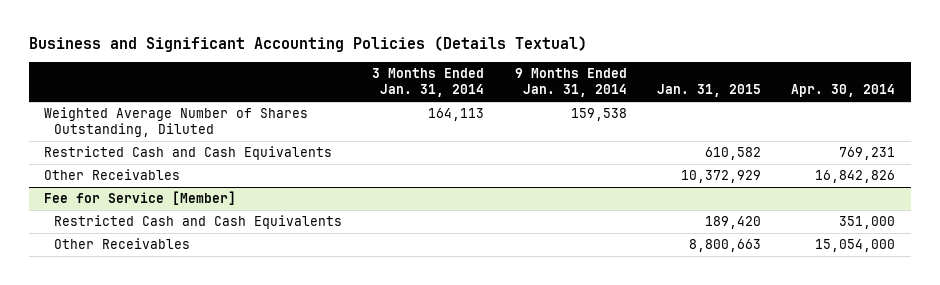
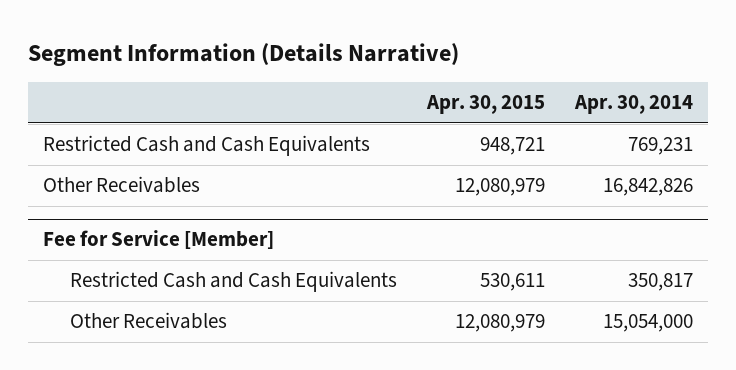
- Business and Significant Accounting Policies (Details Textual)
+ Segment Information (Details Narrative)
- | 3 Months Ended Jan. 31, 2014 | 9 Months Ended Jan. 31, 2014 | Jan. 31, 2015 | Apr. 30, 2014
+ | Apr. 30, 2015 | Apr. 30, 2014
- Weighted Average Number of Shares Outstanding, Diluted | 164,113 | 159,538 | |
@ Fee for Service [Member]
- Restricted Cash and Cash Equivalents | | | 189,420 | 351,000
+ Restricted Cash and Cash Equivalents | 530,611 | 350,817

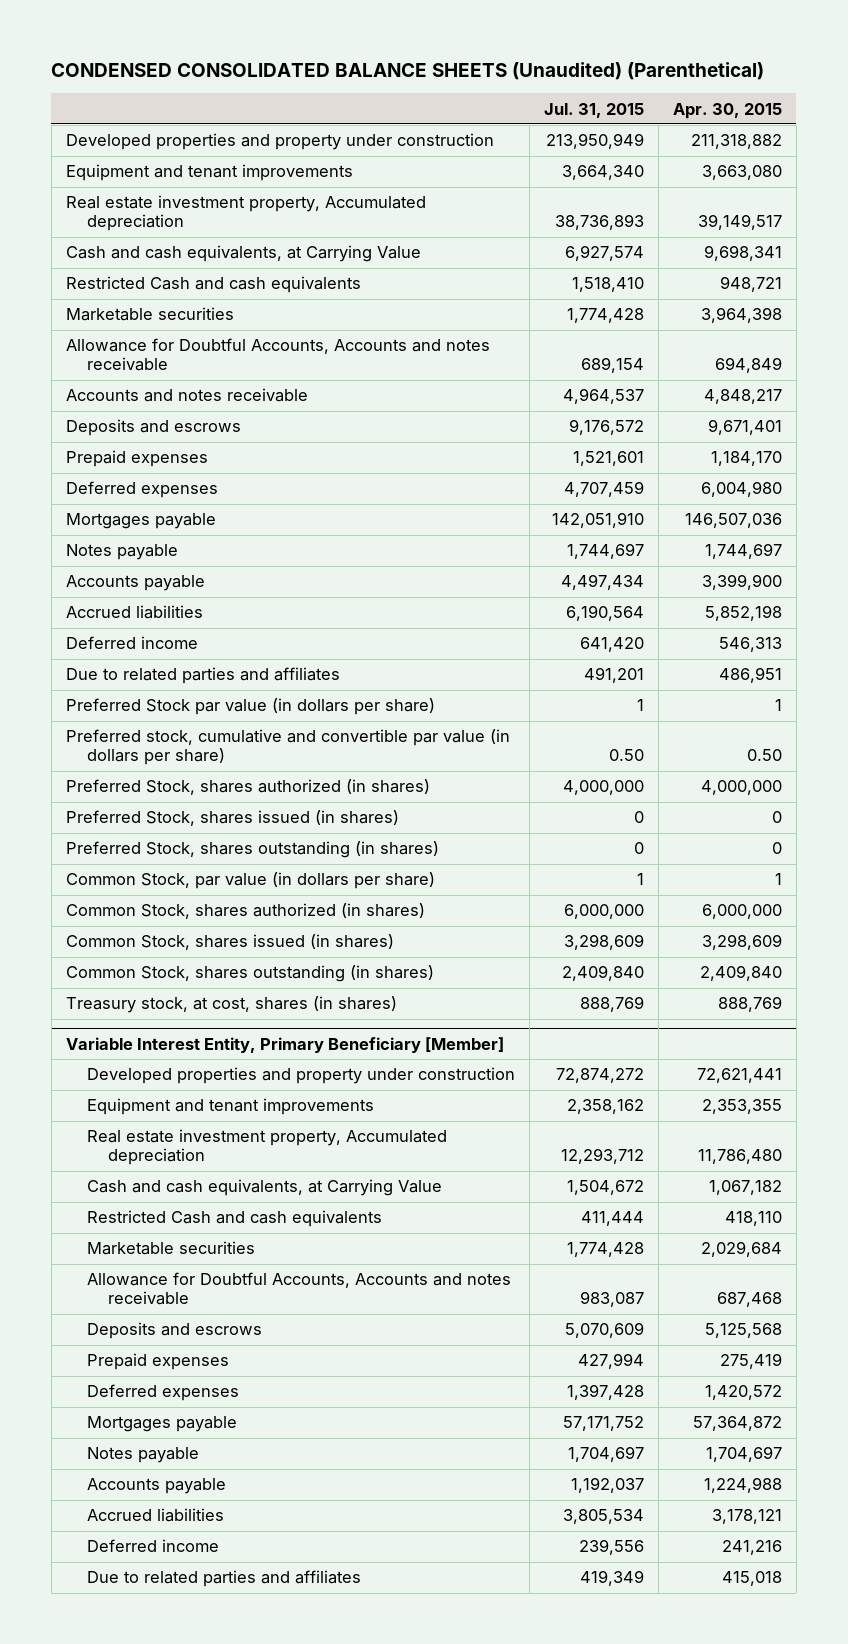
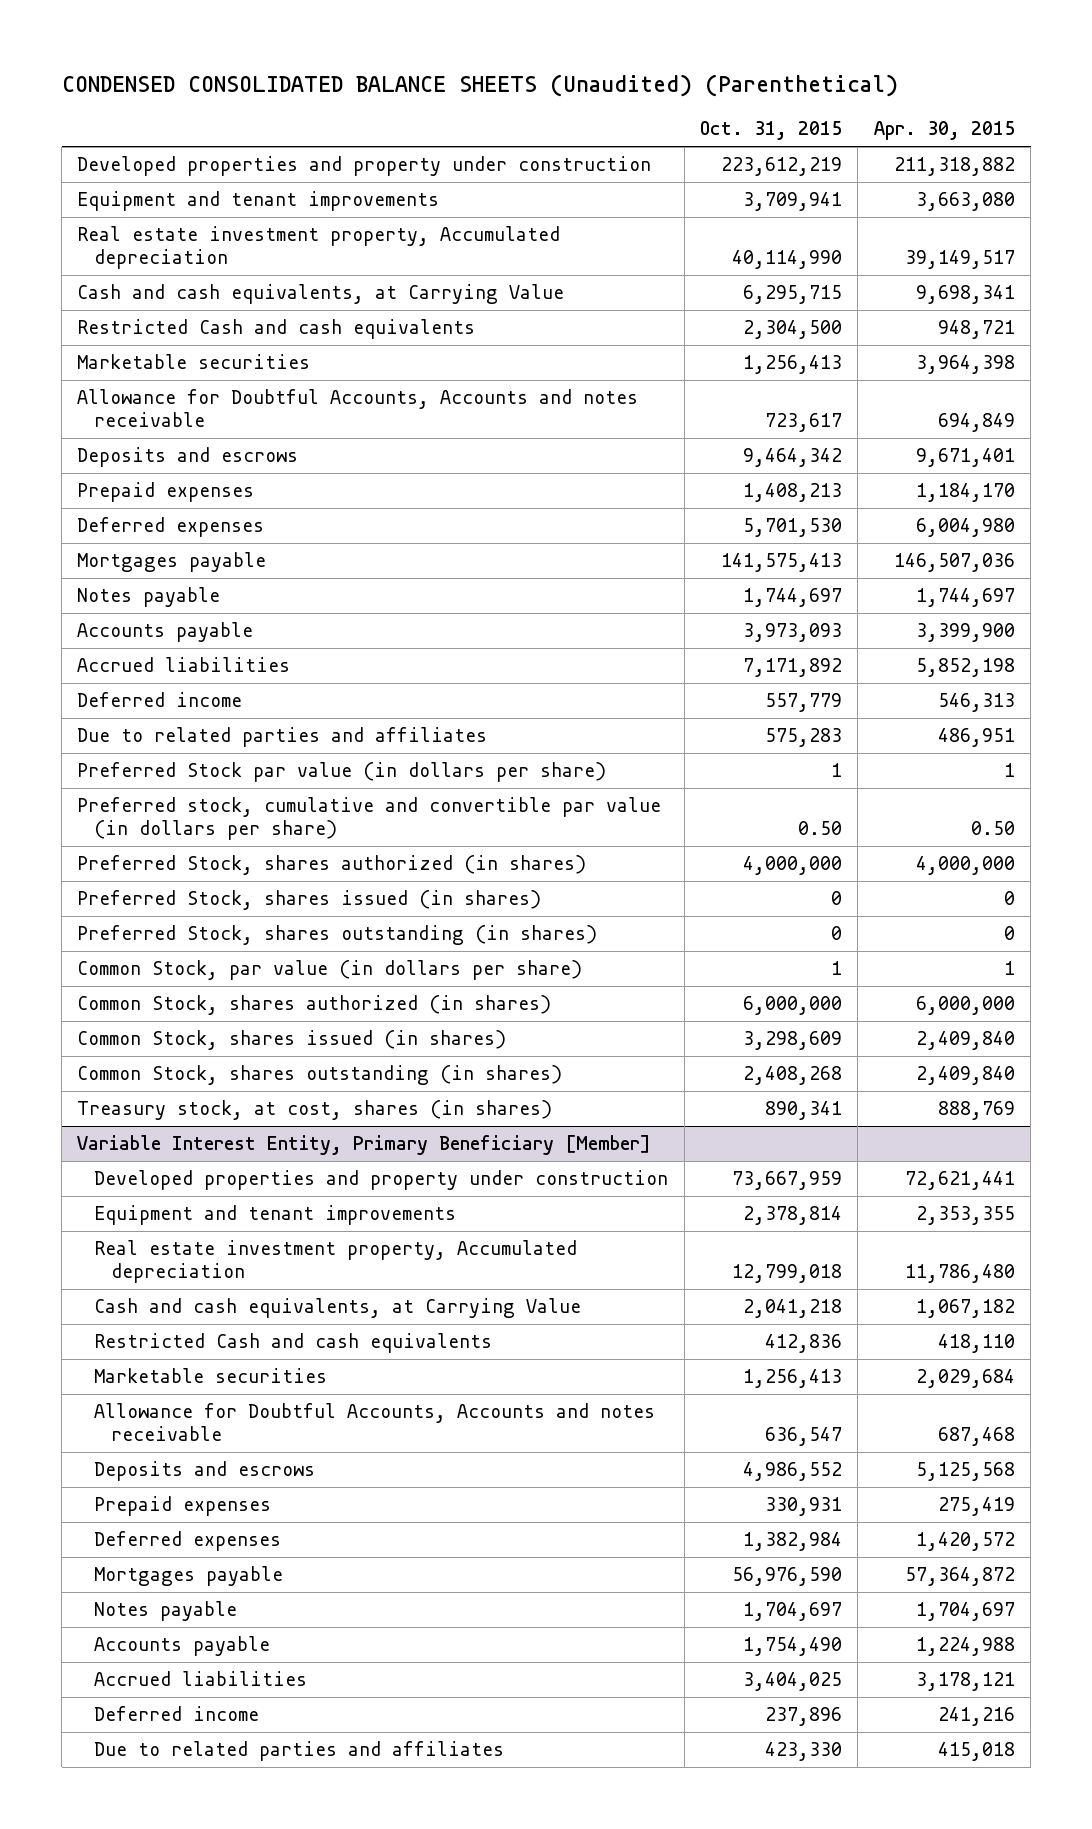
- | Jul. 31, 2015 | Apr. 30, 2015
+ | Oct. 31, 2015 | Apr. 30, 2015
- Accounts and notes receivable | 4,964,537 | 4,848,217
- Common Stock, shares issued (in shares) | 3,298,609 | 3,298,609
+ Common Stock, shares issued (in shares) | 3,298,609 | 2,409,840

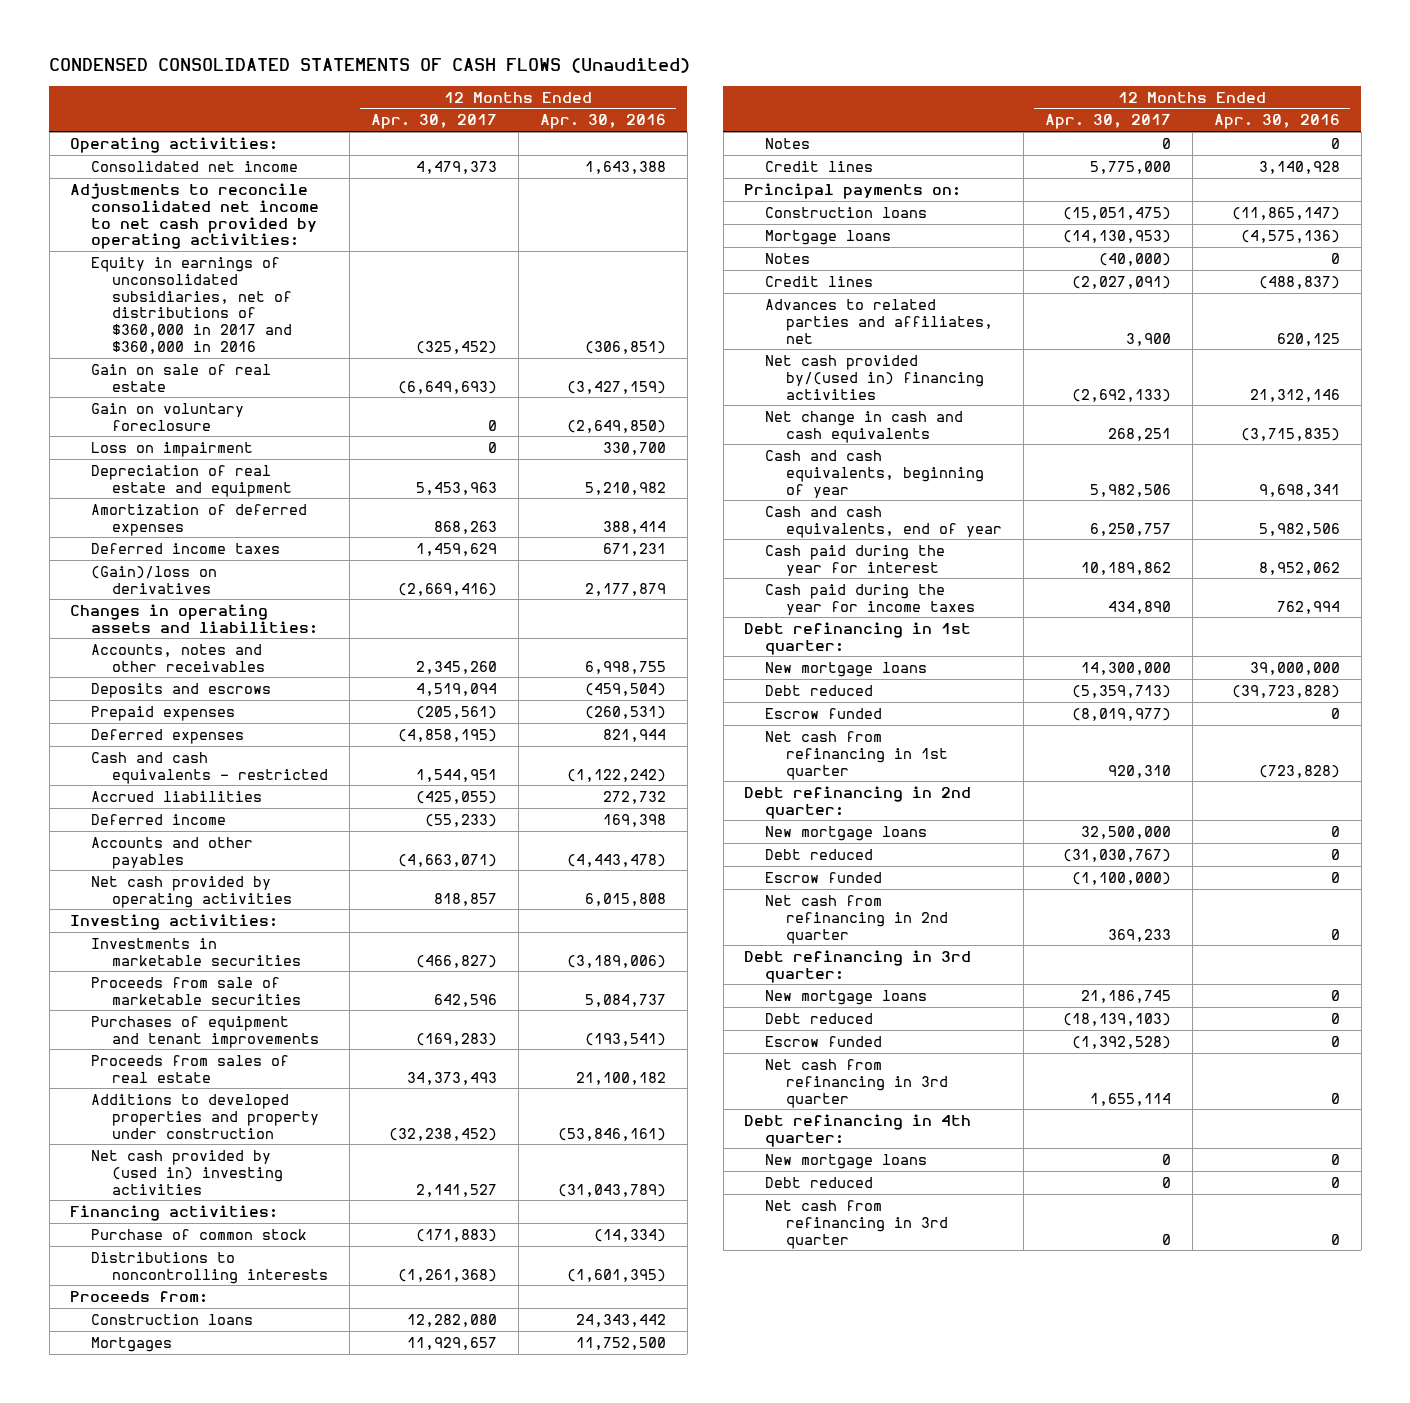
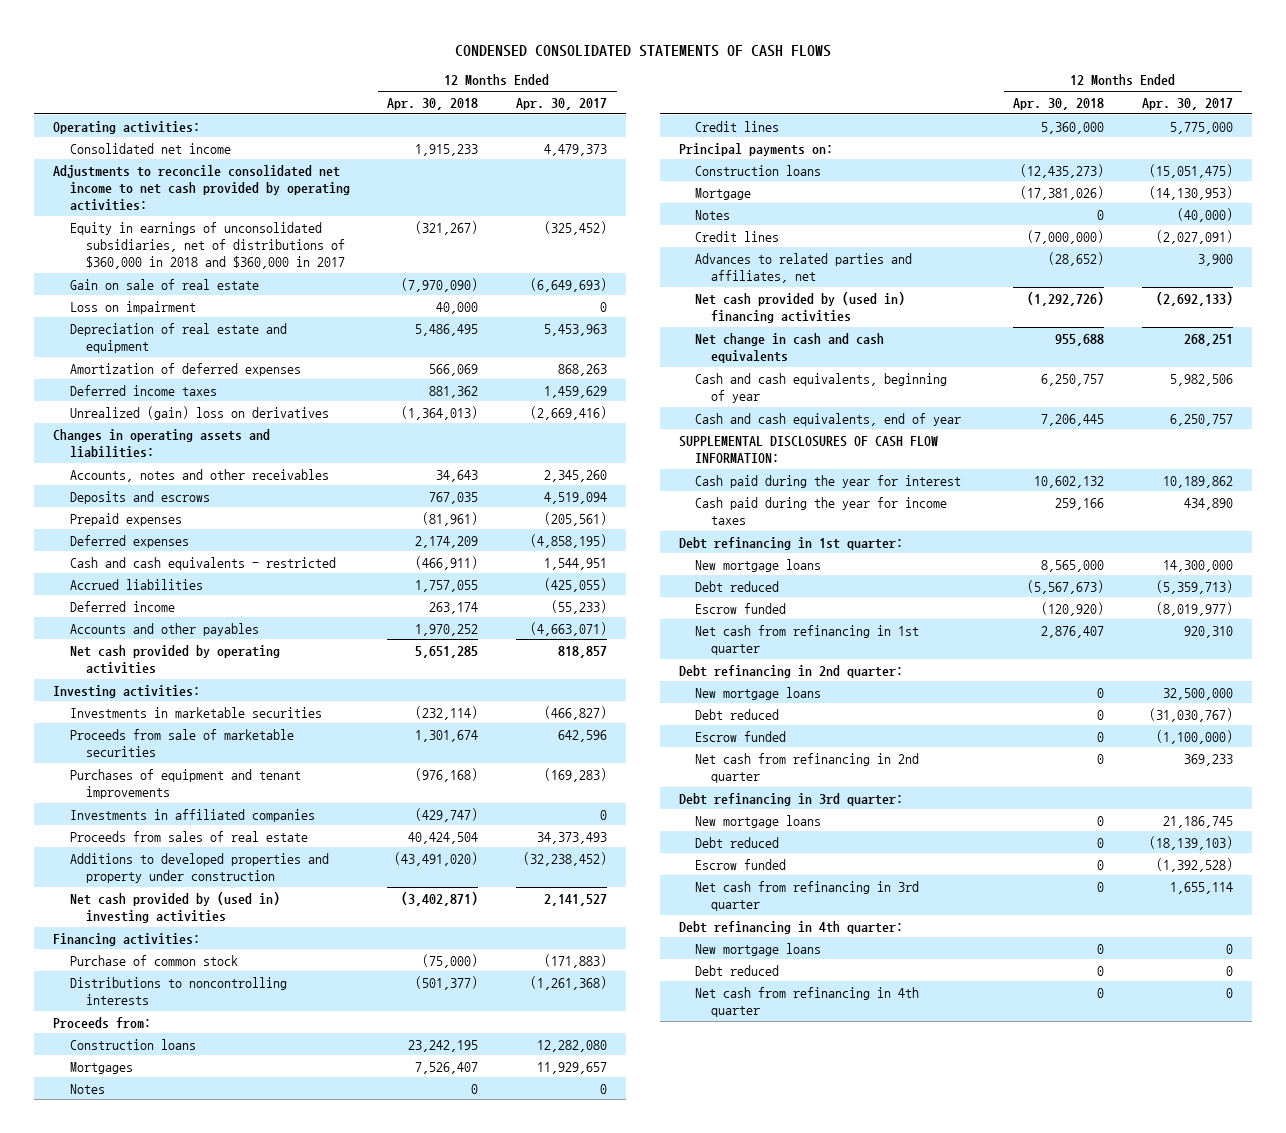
- CONDENSED CONSOLIDATED STATEMENTS OF CASH FLOWS (Unaudited)
+ CONDENSED CONSOLIDATED STATEMENTS OF CASH FLOWS
- | 12 Months Ended Apr. 30, 2017 | 12 Months Ended Apr. 30, 2016
+ | 12 Months Ended Apr. 30, 2018 | 12 Months Ended Apr. 30, 2017
- Equity in earnings of unconsolidated subsidiaries, net of distributions of $360,000 in 2017 and $360,000 in 2016 | (325,452) | (306,851)
+ Equity in earnings of unconsolidated subsidiaries, net of distributions of $360,000 in 2018 and $360,000 in 2017 | (321,267) | (325,452)
- Gain on voluntary foreclosure | 0 | (2,649,850)
- (Gain)/loss on derivatives | (2,669,416) | 2,177,879
+ Unrealized (gain) loss on derivatives | (1,364,013) | (2,669,416)
+ Investments in affiliated companies | (429,747) | 0
- Mortgage loans | (14,130,953) | (4,575,136)
+ Mortgage | (17,381,026) | (14,130,953)
- Net cash provided by/(used in) financing activities | (2,692,133) | 21,312,146
+ Net cash provided by (used in) financing activities | (1,292,726) | (2,692,133)
+ SUPPLEMENTAL DISCLOSURES OF CASH FLOW INFORMATION:
- Net cash from refinancing in 3rd quarter | 0 | 0
+ Net cash from refinancing in 4th quarter | 0 | 0

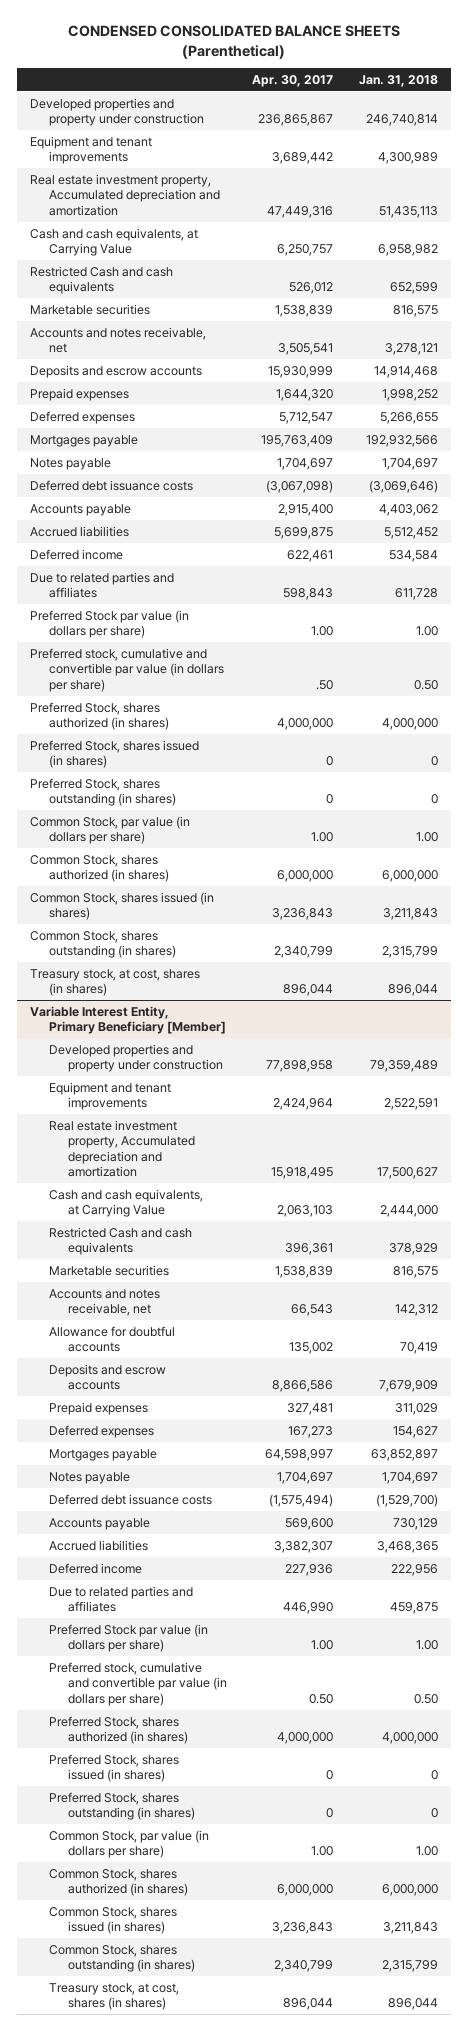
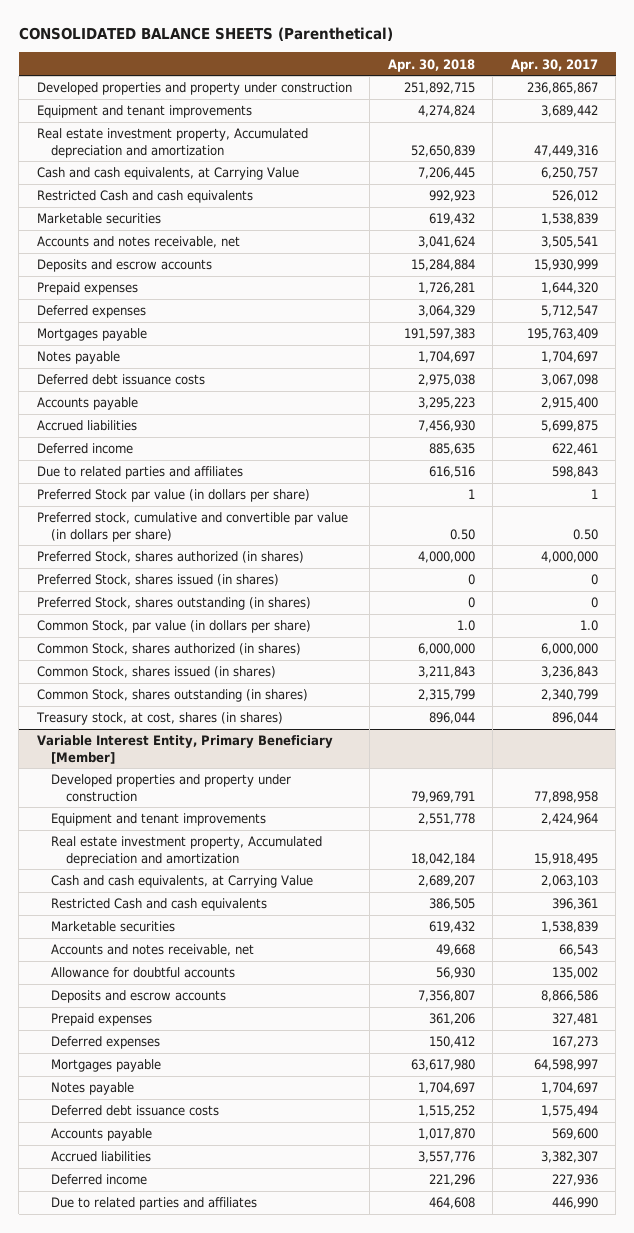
- CONDENSED CONSOLIDATED BALANCE SHEETS (Parenthetical)
+ CONSOLIDATED BALANCE SHEETS (Parenthetical)
- | Apr. 30, 2017 | Jan. 31, 2018
+ | Apr. 30, 2018 | Apr. 30, 2017
- Deferred debt issuance costs | (3,067,098) | (3,069,646)
+ Deferred debt issuance costs | 2,975,038 | 3,067,098
- Preferred Stock par value (in dollars per share) | 1.00 | 1.00
- Preferred stock, cumulative and convertible par value (in dollars per share) | .50 | 0.50
+ Preferred Stock par value (in dollars per share) | 1 | 1
+ Preferred stock, cumulative and convertible par value (in dollars per share) | 0.50 | 0.50
- Common Stock, par value (in dollars per share) | 1.00 | 1.00
+ Common Stock, par value (in dollars per share) | 1.0 | 1.0
@ Variable Interest Entity, Primary Beneficiary [Member]
- Deferred debt issuance costs | (1,575,494) | (1,529,700)
+ Deferred debt issuance costs | 1,515,252 | 1,575,494
- Preferred Stock par value (in dollars per share) | 1.00 | 1.00
- Preferred stock, cumulative and convertible par value (in dollars per share) | 0.50 | 0.50
- Preferred Stock, shares authorized (in shares) | 4,000,000 | 4,000,000
- Preferred Stock, shares issued (in shares) | 0 | 0
- Preferred Stock, shares outstanding (in shares) | 0 | 0
- Common Stock, par value (in dollars per share) | 1.00 | 1.00
- Common Stock, shares authorized (in shares) | 6,000,000 | 6,000,000
- Common Stock, shares issued (in shares) | 3,236,843 | 3,211,843
- Common Stock, shares outstanding (in shares) | 2,340,799 | 2,315,799
- Treasury stock, at cost, shares (in shares) | 896,044 | 896,044

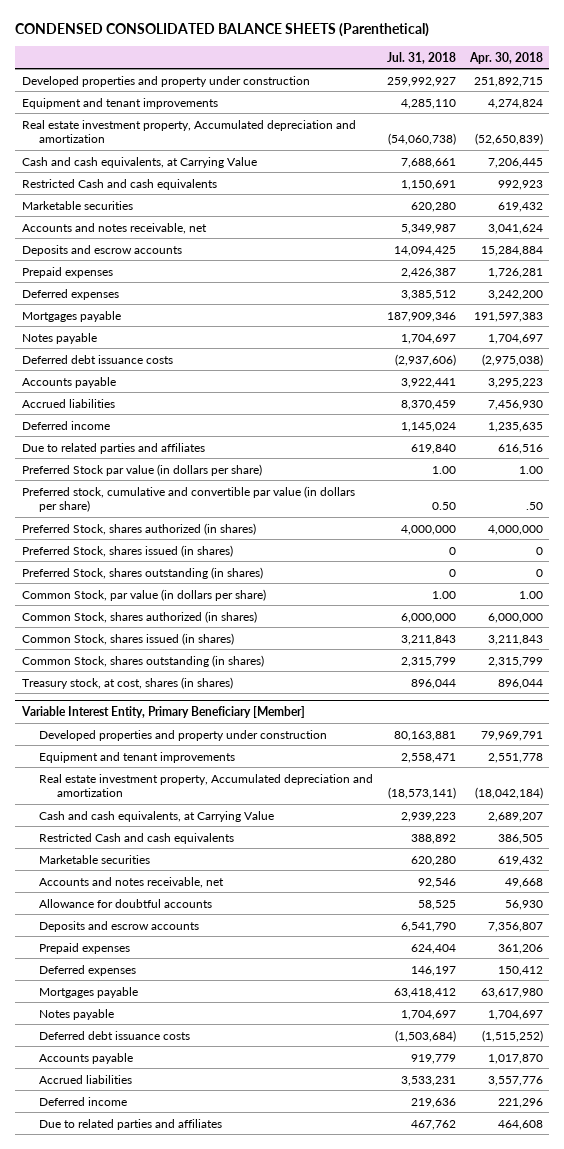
- CONSOLIDATED BALANCE SHEETS (Parenthetical)
+ CONDENSED CONSOLIDATED BALANCE SHEETS (Parenthetical)
- | Apr. 30, 2018 | Apr. 30, 2017
+ | Jul. 31, 2018 | Apr. 30, 2018
- Real estate investment property, Accumulated depreciation and amortization | 52,650,839 | 47,449,316
+ Real estate investment property, Accumulated depreciation and amortization | (54,060,738) | (52,650,839)
- Deferred expenses | 3,064,329 | 5,712,547
+ Deferred expenses | 3,385,512 | 3,242,200
- Deferred debt issuance costs | 2,975,038 | 3,067,098
+ Deferred debt issuance costs | (2,937,606) | (2,975,038)
- Deferred income | 885,635 | 622,461
+ Deferred income | 1,145,024 | 1,235,635
- Preferred Stock par value (in dollars per share) | 1 | 1
- Preferred stock, cumulative and convertible par value (in dollars per share) | 0.50 | 0.50
+ Preferred Stock par value (in dollars per share) | 1.00 | 1.00
+ Preferred stock, cumulative and convertible par value (in dollars per share) | 0.50 | .50
- Common Stock, par value (in dollars per share) | 1.0 | 1.0
+ Common Stock, par value (in dollars per share) | 1.00 | 1.00
@ Variable Interest Entity, Primary Beneficiary [Member]
- Real estate investment property, Accumulated depreciation and amortization | 18,042,184 | 15,918,495
+ Real estate investment property, Accumulated depreciation and amortization | (18,573,141) | (18,042,184)
- Deferred debt issuance costs | 1,515,252 | 1,575,494
+ Deferred debt issuance costs | (1,503,684) | (1,515,252)

